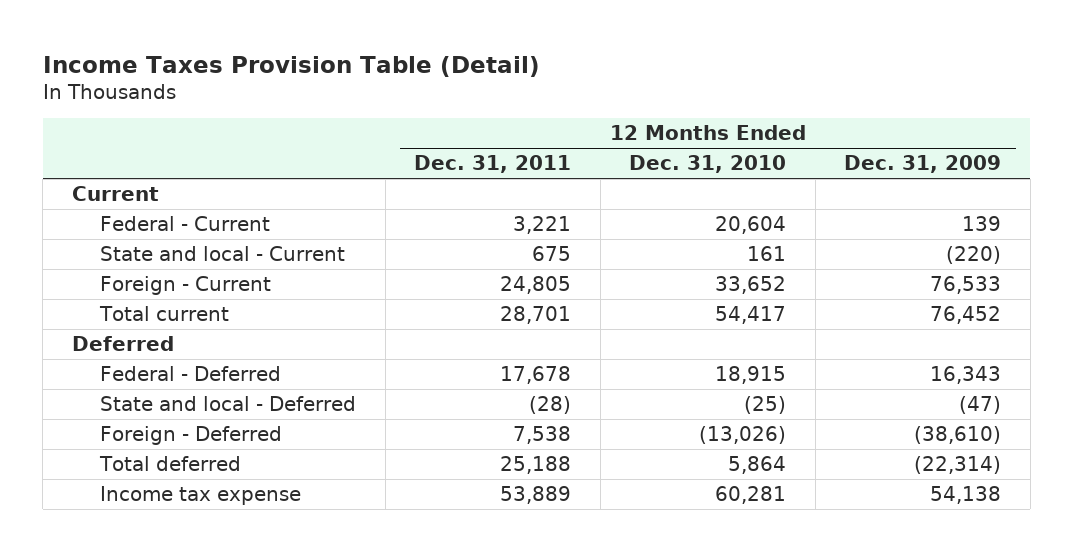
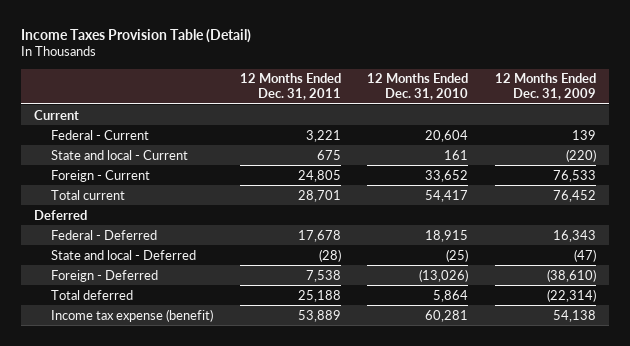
- Income tax expense | 53,889 | 60,281 | 54,138
+ Income tax expense (benefit) | 53,889 | 60,281 | 54,138

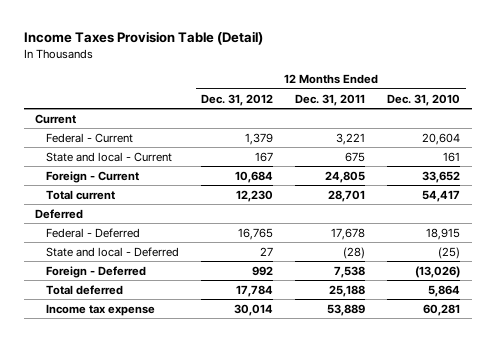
- | 12 Months Ended Dec. 31, 2011 | 12 Months Ended Dec. 31, 2010 | 12 Months Ended Dec. 31, 2009
+ | 12 Months Ended Dec. 31, 2012 | 12 Months Ended Dec. 31, 2011 | 12 Months Ended Dec. 31, 2010
- Income tax expense (benefit) | 53,889 | 60,281 | 54,138
+ Income tax expense | 30,014 | 53,889 | 60,281

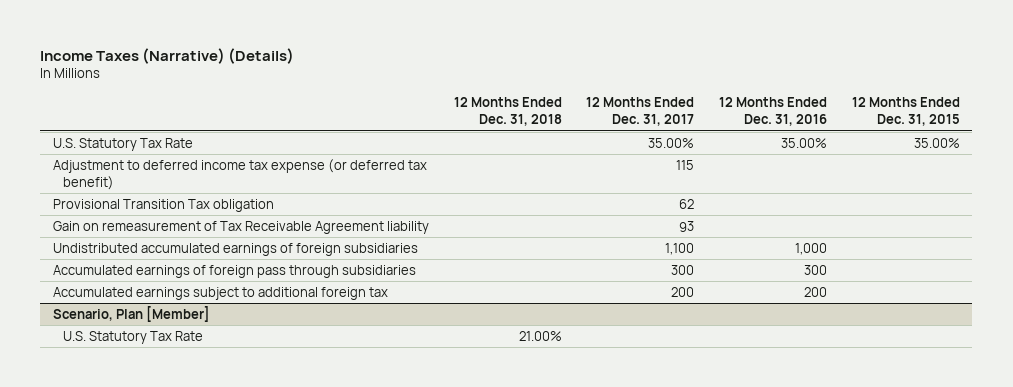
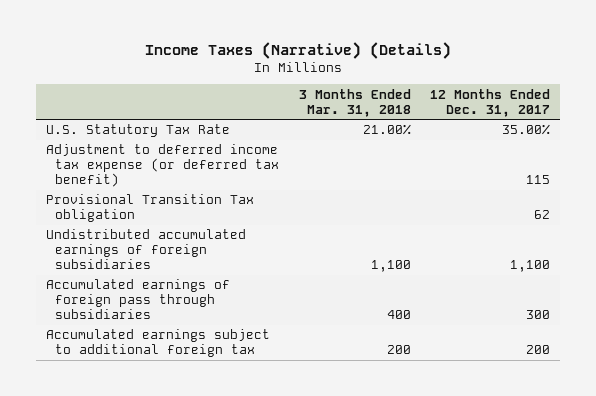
- | 12 Months Ended Dec. 31, 2018 | 12 Months Ended Dec. 31, 2017 | 12 Months Ended Dec. 31, 2016 | 12 Months Ended Dec. 31, 2015
+ | 3 Months Ended Mar. 31, 2018 | 12 Months Ended Dec. 31, 2017
- Gain on remeasurement of Tax Receivable Agreement liability | | 93 | |
- Scenario, Plan [Member]
- U.S. Statutory Tax Rate | 21.00% | | |

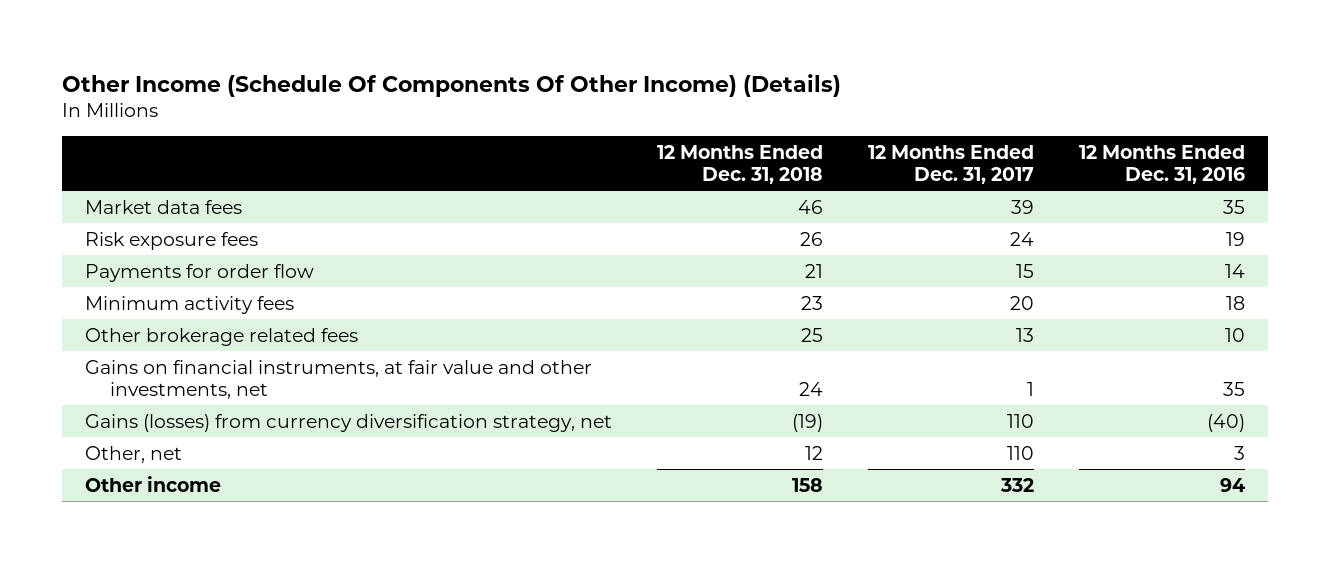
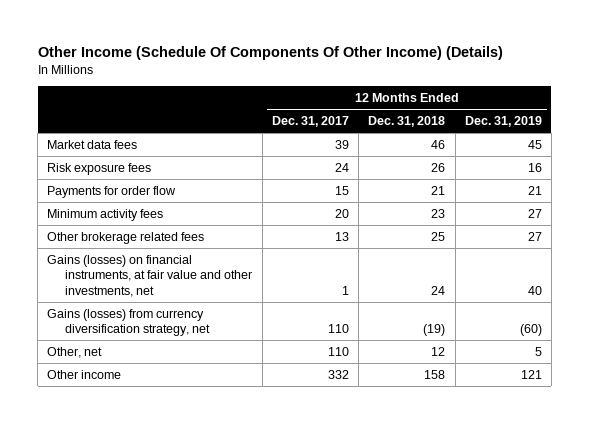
- | 12 Months Ended Dec. 31, 2018 | 12 Months Ended Dec. 31, 2017 | 12 Months Ended Dec. 31, 2016
+ | 12 Months Ended Dec. 31, 2017 | 12 Months Ended Dec. 31, 2018 | 12 Months Ended Dec. 31, 2019
- Gains on financial instruments, at fair value and other investments, net | 24 | 1 | 35
+ Gains (losses) on financial instruments, at fair value and other investments, net | 1 | 24 | 40

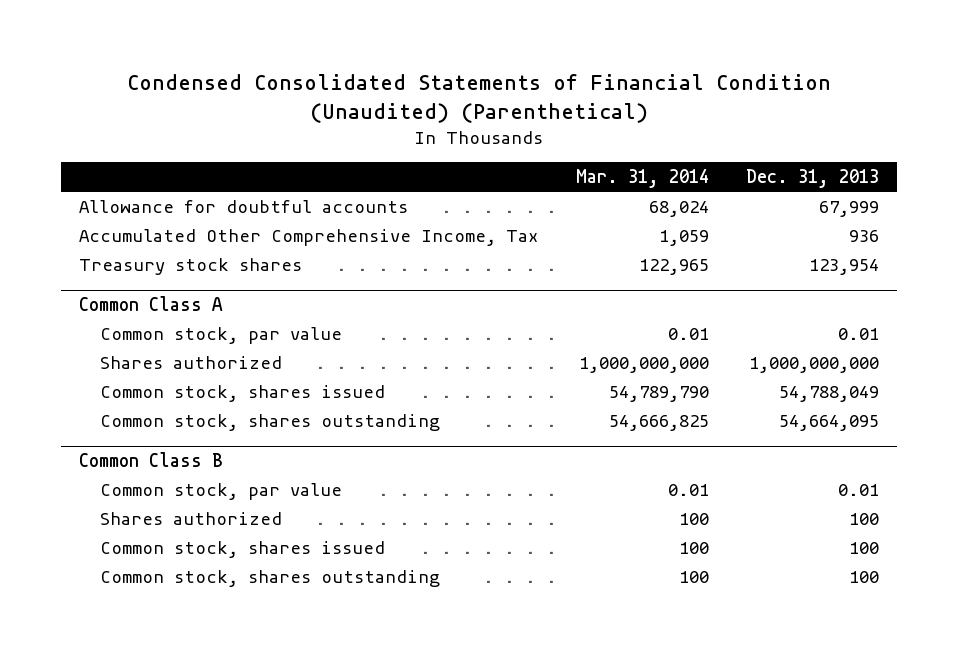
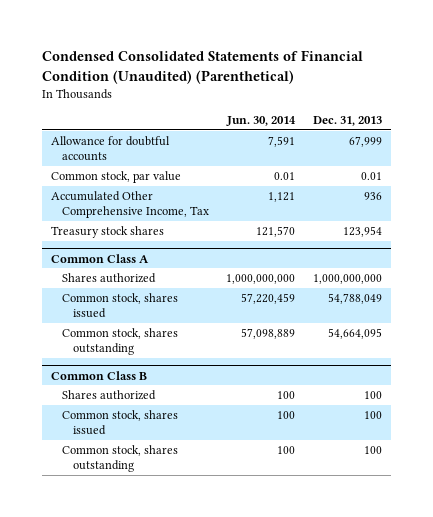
- | Mar. 31, 2014 | Dec. 31, 2013
+ | Jun. 30, 2014 | Dec. 31, 2013
+ Common stock, par value | 0.01 | 0.01
@ Common Class A
- Common stock, par value | 0.01 | 0.01
@ Common Class B
- Common stock, par value | 0.01 | 0.01

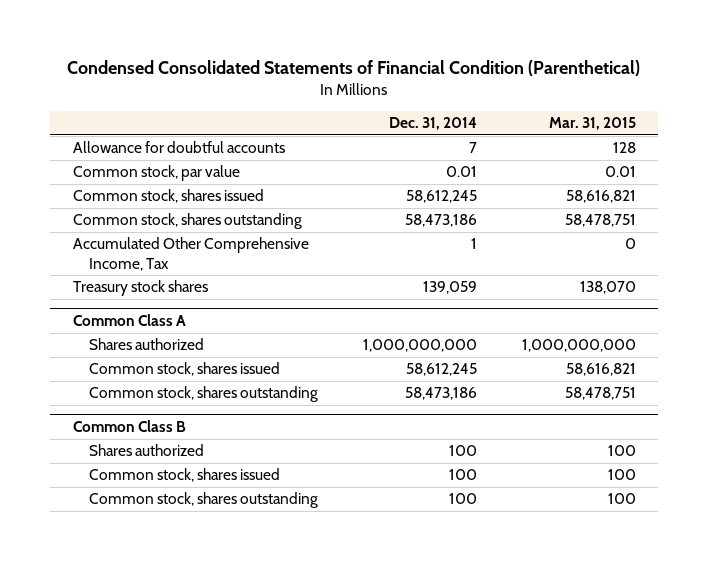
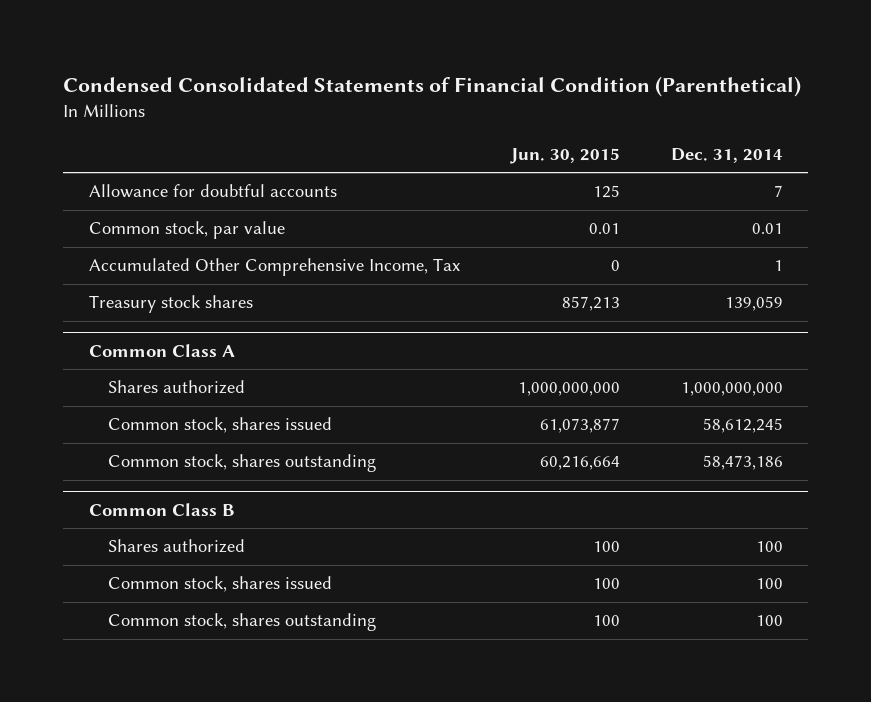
- | Dec. 31, 2014 | Mar. 31, 2015
+ | Jun. 30, 2015 | Dec. 31, 2014
- Common stock, shares issued | 58,612,245 | 58,616,821
- Common stock, shares outstanding | 58,473,186 | 58,478,751

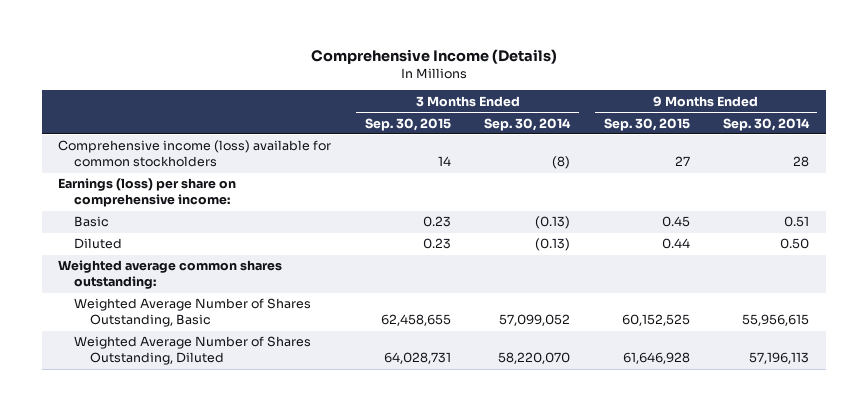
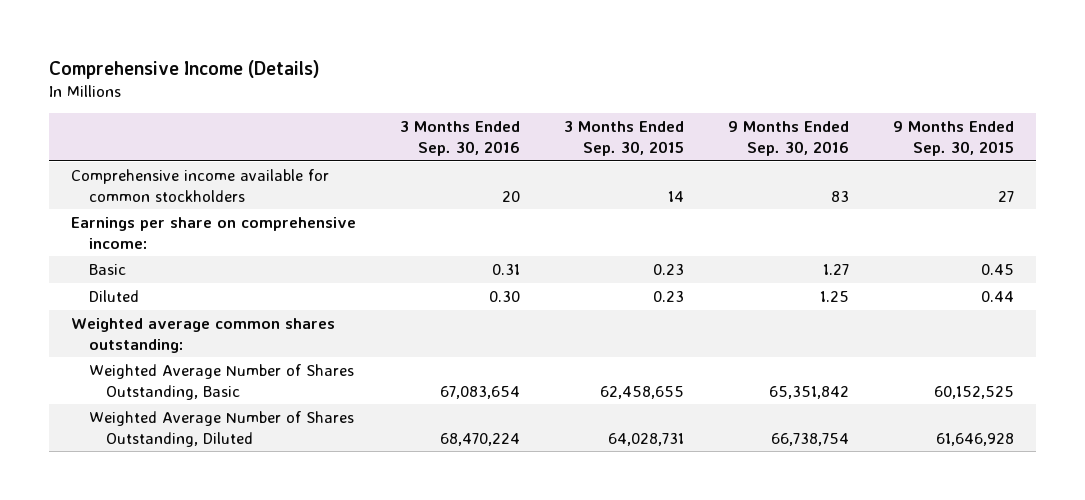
- | 3 Months Ended Sep. 30, 2015 | 3 Months Ended Sep. 30, 2014 | 9 Months Ended Sep. 30, 2015 | 9 Months Ended Sep. 30, 2014
+ | 3 Months Ended Sep. 30, 2016 | 3 Months Ended Sep. 30, 2015 | 9 Months Ended Sep. 30, 2016 | 9 Months Ended Sep. 30, 2015
- Comprehensive income (loss) available for common stockholders | 14 | (8) | 27 | 28
- Earnings (loss) per share on comprehensive income:
+ Comprehensive income available for common stockholders | 20 | 14 | 83 | 27
+ Earnings per share on comprehensive income:

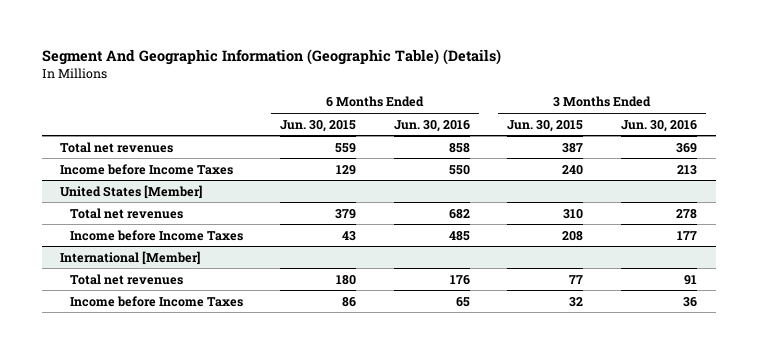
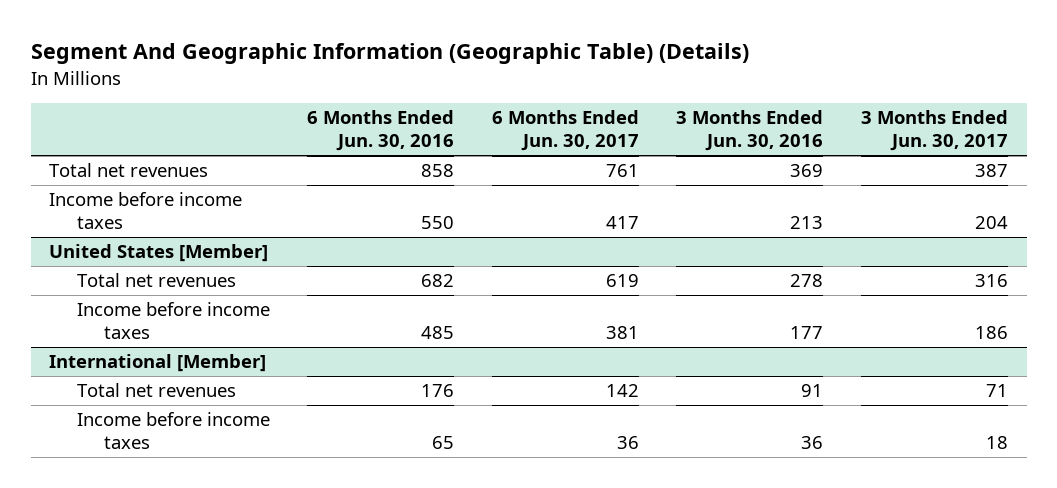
- | 6 Months Ended Jun. 30, 2015 | 6 Months Ended Jun. 30, 2016 | 3 Months Ended Jun. 30, 2015 | 3 Months Ended Jun. 30, 2016
+ | 6 Months Ended Jun. 30, 2016 | 6 Months Ended Jun. 30, 2017 | 3 Months Ended Jun. 30, 2016 | 3 Months Ended Jun. 30, 2017
- Income before Income Taxes | 129 | 550 | 240 | 213
+ Income before income taxes | 550 | 417 | 213 | 204
@ United States [Member]
- Income before Income Taxes | 43 | 485 | 208 | 177
+ Income before income taxes | 485 | 381 | 177 | 186
@ International [Member]
- Income before Income Taxes | 86 | 65 | 32 | 36
+ Income before income taxes | 65 | 36 | 36 | 18

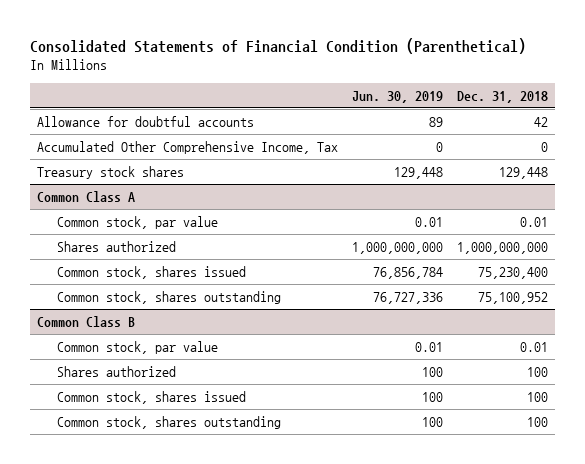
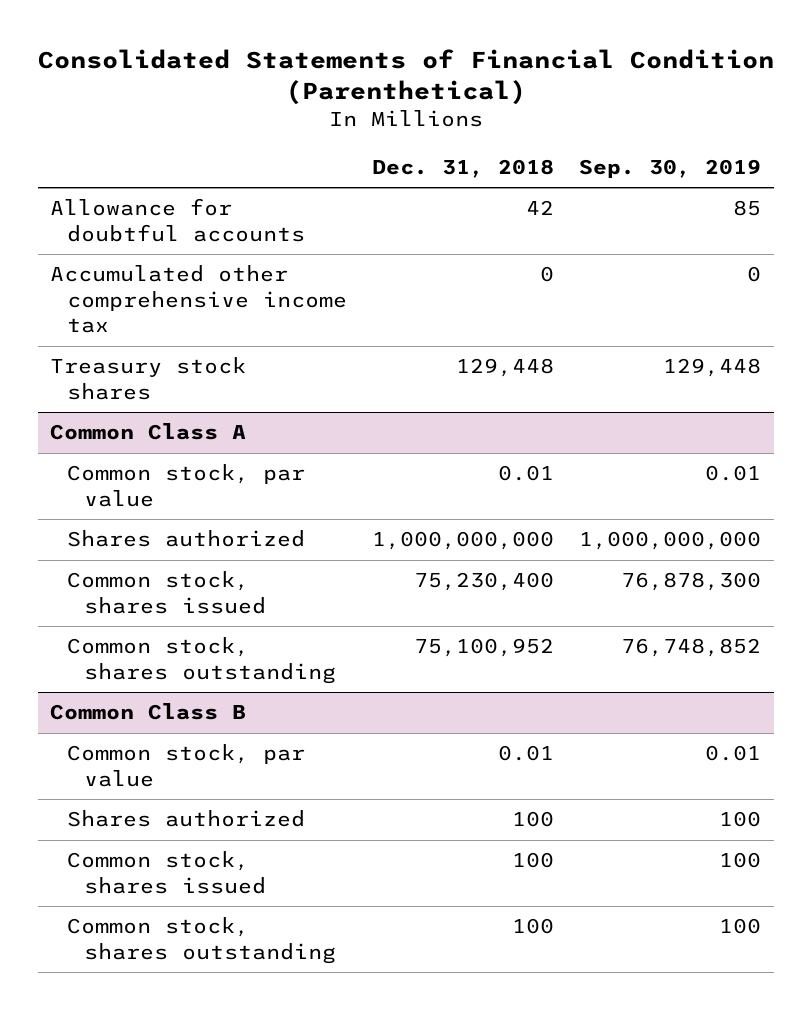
- | Jun. 30, 2019 | Dec. 31, 2018
+ | Dec. 31, 2018 | Sep. 30, 2019
- Accumulated Other Comprehensive Income, Tax | 0 | 0
+ Accumulated other comprehensive income tax | 0 | 0

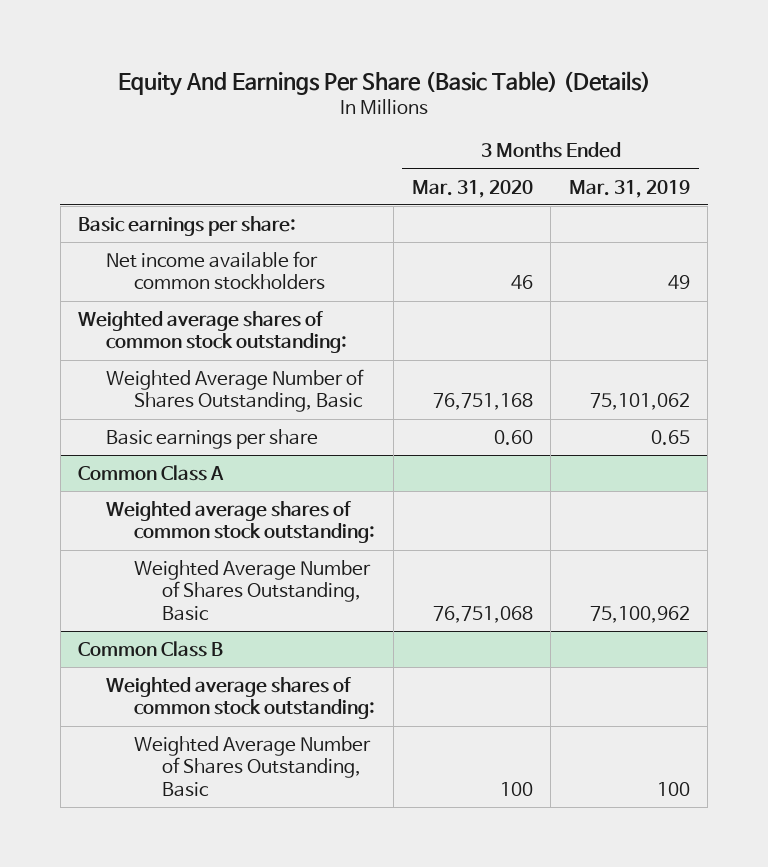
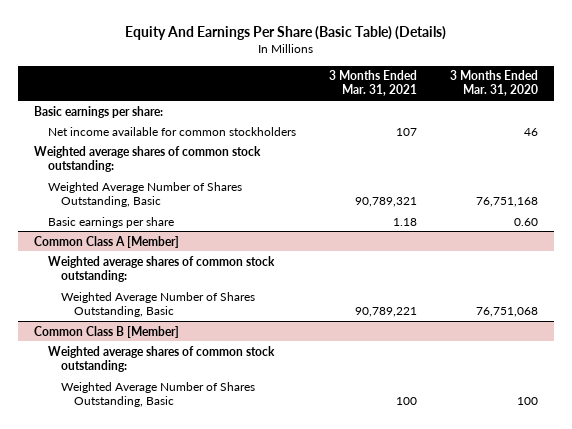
- | 3 Months Ended Mar. 31, 2020 | 3 Months Ended Mar. 31, 2019
+ | 3 Months Ended Mar. 31, 2021 | 3 Months Ended Mar. 31, 2020
- Common Class A
+ Common Class A [Member]
- Common Class B
+ Common Class B [Member]

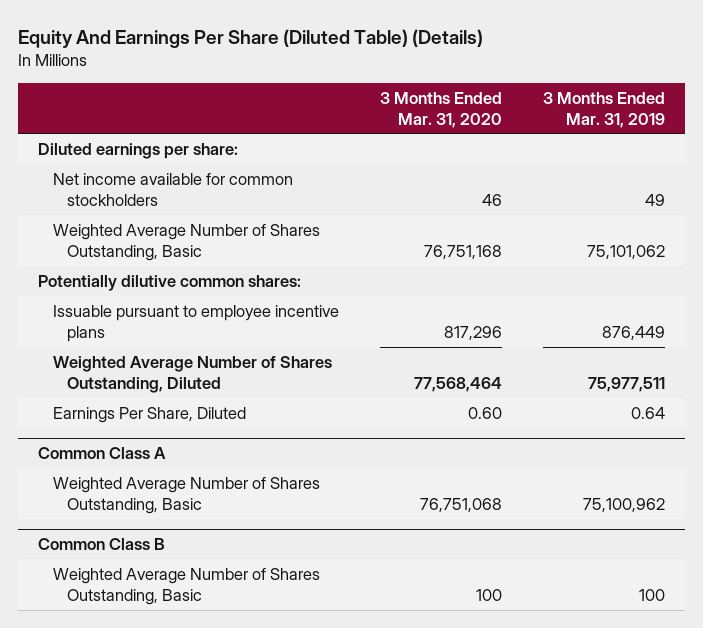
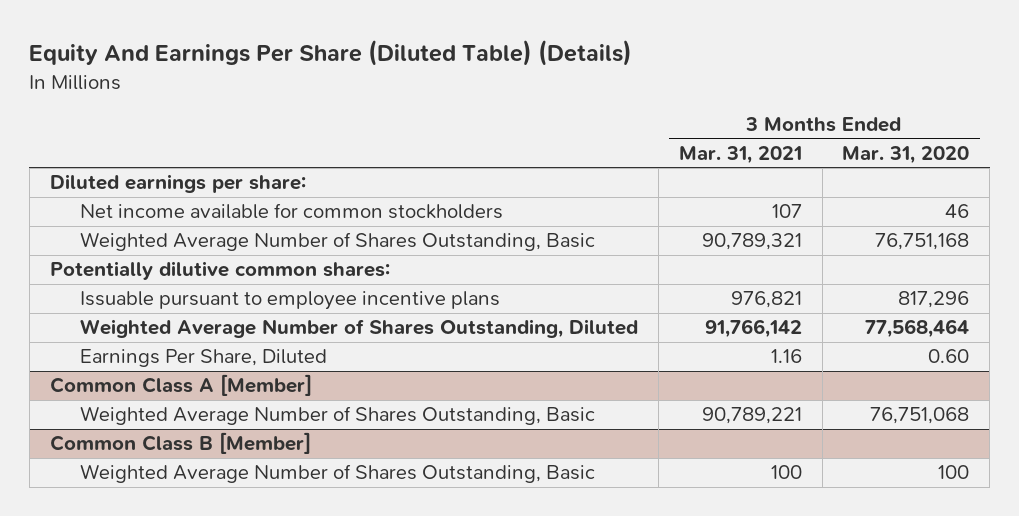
- | 3 Months Ended Mar. 31, 2020 | 3 Months Ended Mar. 31, 2019
+ | 3 Months Ended Mar. 31, 2021 | 3 Months Ended Mar. 31, 2020
- Common Class A
+ Common Class A [Member]
- Common Class B
+ Common Class B [Member]

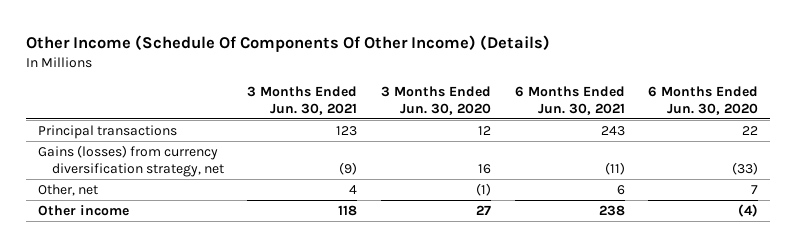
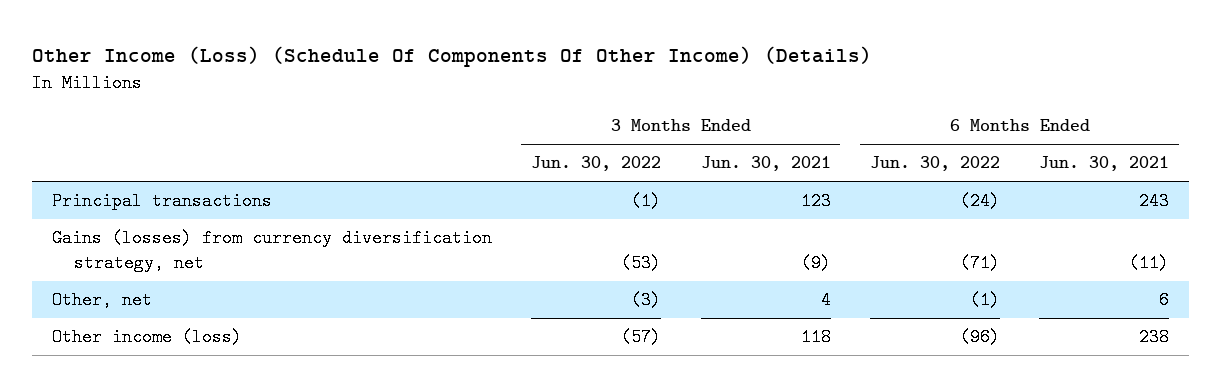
- Other Income (Schedule Of Components Of Other Income) (Details)
+ Other Income (Loss) (Schedule Of Components Of Other Income) (Details)
- | 3 Months Ended Jun. 30, 2021 | 3 Months Ended Jun. 30, 2020 | 6 Months Ended Jun. 30, 2021 | 6 Months Ended Jun. 30, 2020
+ | 3 Months Ended Jun. 30, 2022 | 3 Months Ended Jun. 30, 2021 | 6 Months Ended Jun. 30, 2022 | 6 Months Ended Jun. 30, 2021
- Other income | 118 | 27 | 238 | (4)
+ Other income (loss) | (57) | 118 | (96) | 238

